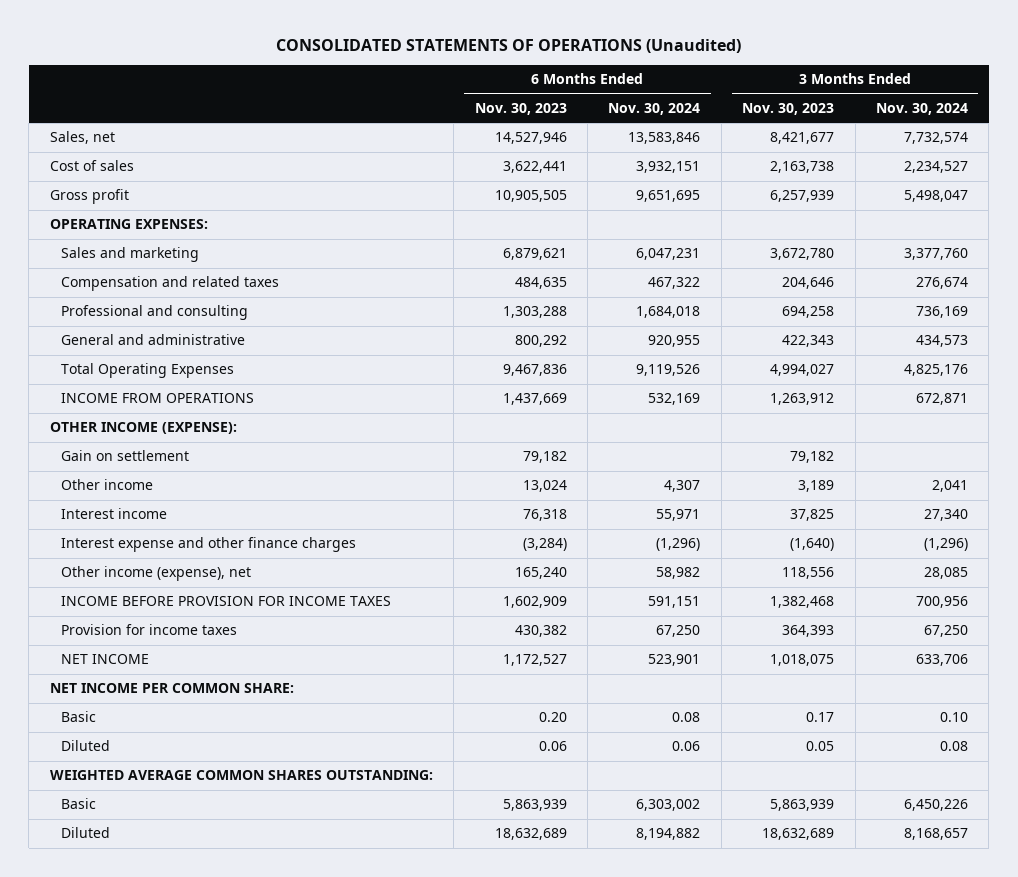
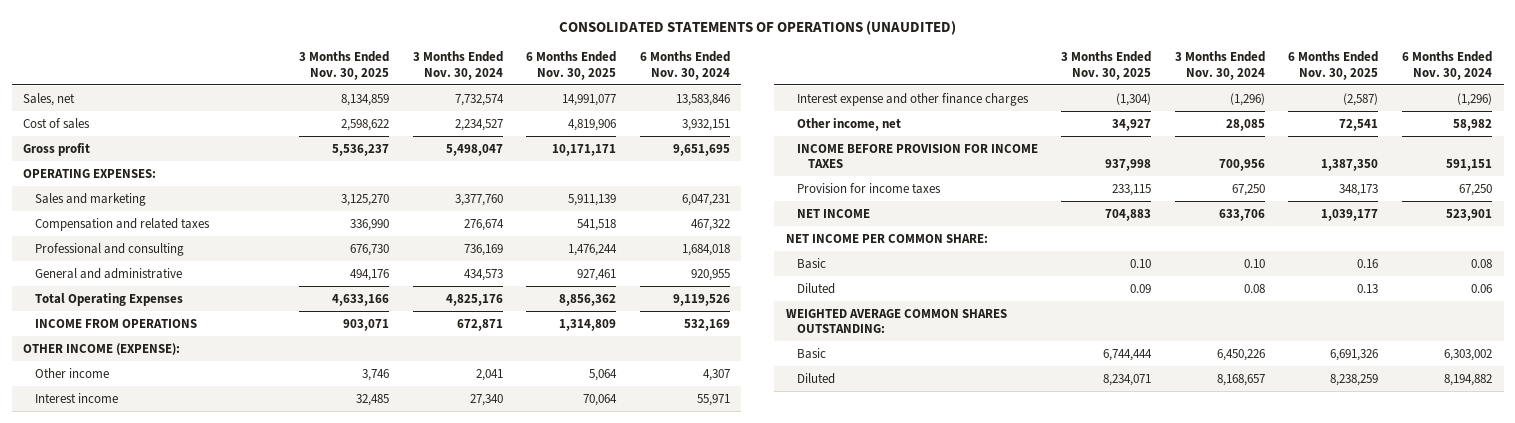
- CONSOLIDATED STATEMENTS OF OPERATIONS (Unaudited)
+ CONSOLIDATED STATEMENTS OF OPERATIONS (UNAUDITED)
- | 6 Months Ended Nov. 30, 2023 | 6 Months Ended Nov. 30, 2024 | 3 Months Ended Nov. 30, 2023 | 3 Months Ended Nov. 30, 2024
+ | 3 Months Ended Nov. 30, 2025 | 3 Months Ended Nov. 30, 2024 | 6 Months Ended Nov. 30, 2025 | 6 Months Ended Nov. 30, 2024
- Gain on settlement | 79,182 | | 79,182 |
- Other income (expense), net | 165,240 | 58,982 | 118,556 | 28,085
+ Other income, net | 34,927 | 28,085 | 72,541 | 58,982

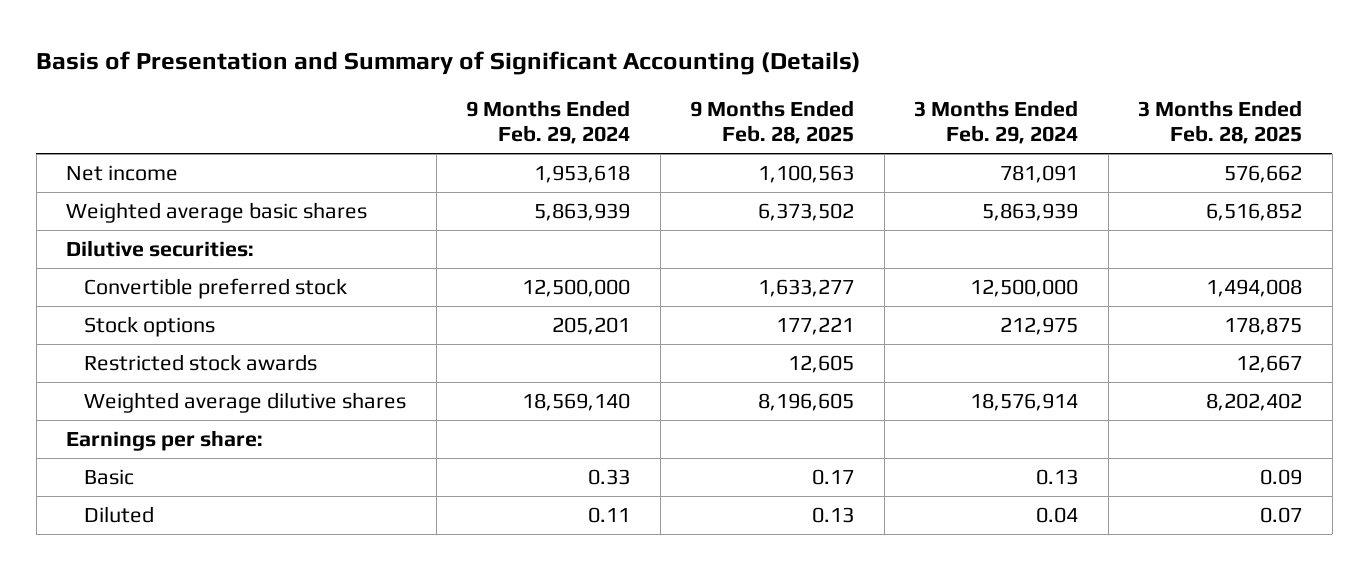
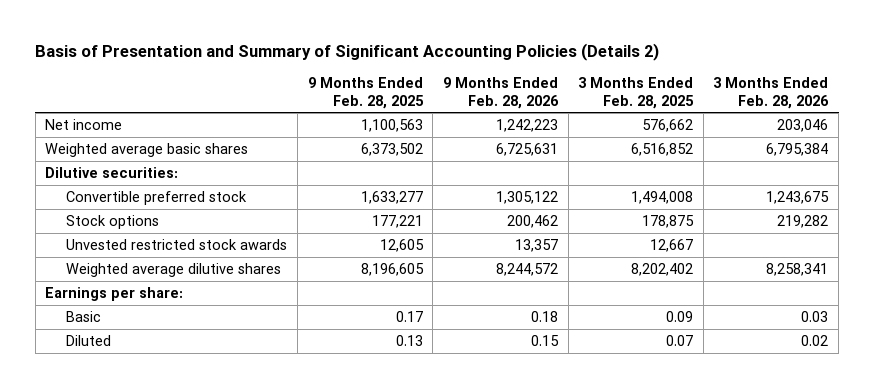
- Basis of Presentation and Summary of Significant Accounting (Details)
+ Basis of Presentation and Summary of Significant Accounting Policies (Details 2)
- | 9 Months Ended Feb. 29, 2024 | 9 Months Ended Feb. 28, 2025 | 3 Months Ended Feb. 29, 2024 | 3 Months Ended Feb. 28, 2025
+ | 9 Months Ended Feb. 28, 2025 | 9 Months Ended Feb. 28, 2026 | 3 Months Ended Feb. 28, 2025 | 3 Months Ended Feb. 28, 2026
- Restricted stock awards | | 12,605 | | 12,667
+ Unvested restricted stock awards | 12,605 | 13,357 | 12,667 |

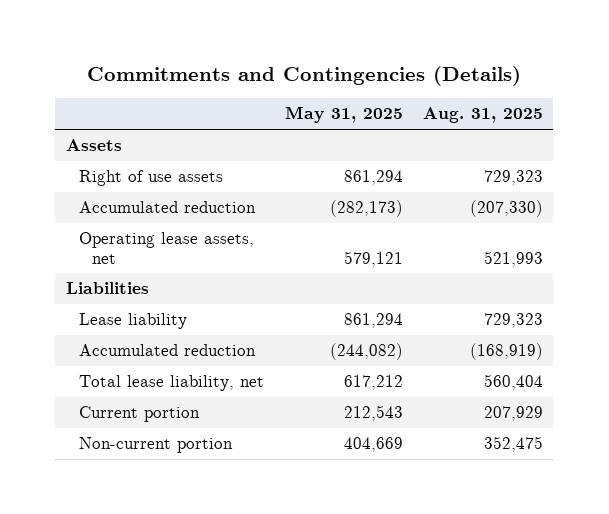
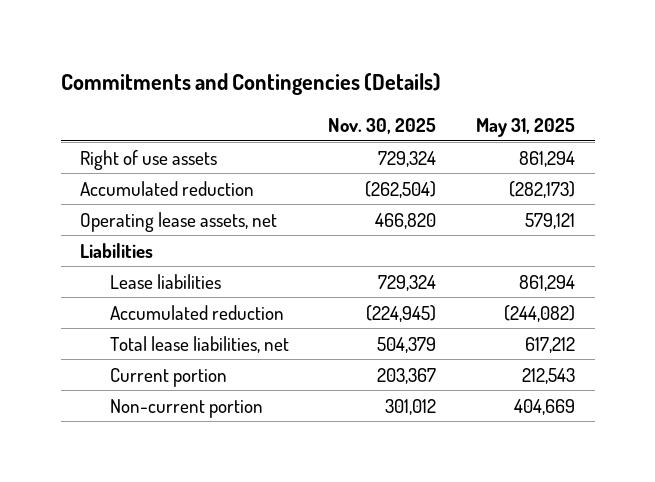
- | May 31, 2025 | Aug. 31, 2025
+ | Nov. 30, 2025 | May 31, 2025
- Assets
- Lease liability | 861,294 | 729,323
+ Lease liabilities | 729,324 | 861,294
- Total lease liability, net | 617,212 | 560,404
+ Total lease liabilities, net | 504,379 | 617,212

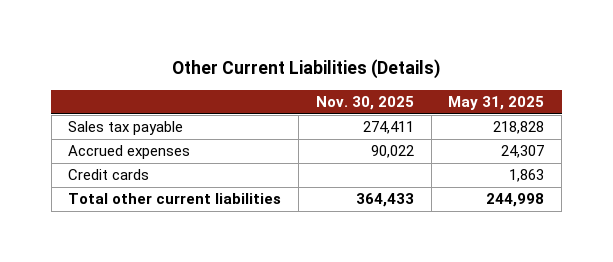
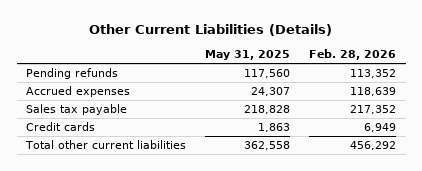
- | Nov. 30, 2025 | May 31, 2025
+ | May 31, 2025 | Feb. 28, 2026
+ Pending refunds | 117,560 | 113,352
moved down: Sales tax payable | 218,828 | 217,352
- Total other current liabilities | 364,433 | 244,998
+ Total other current liabilities | 362,558 | 456,292

